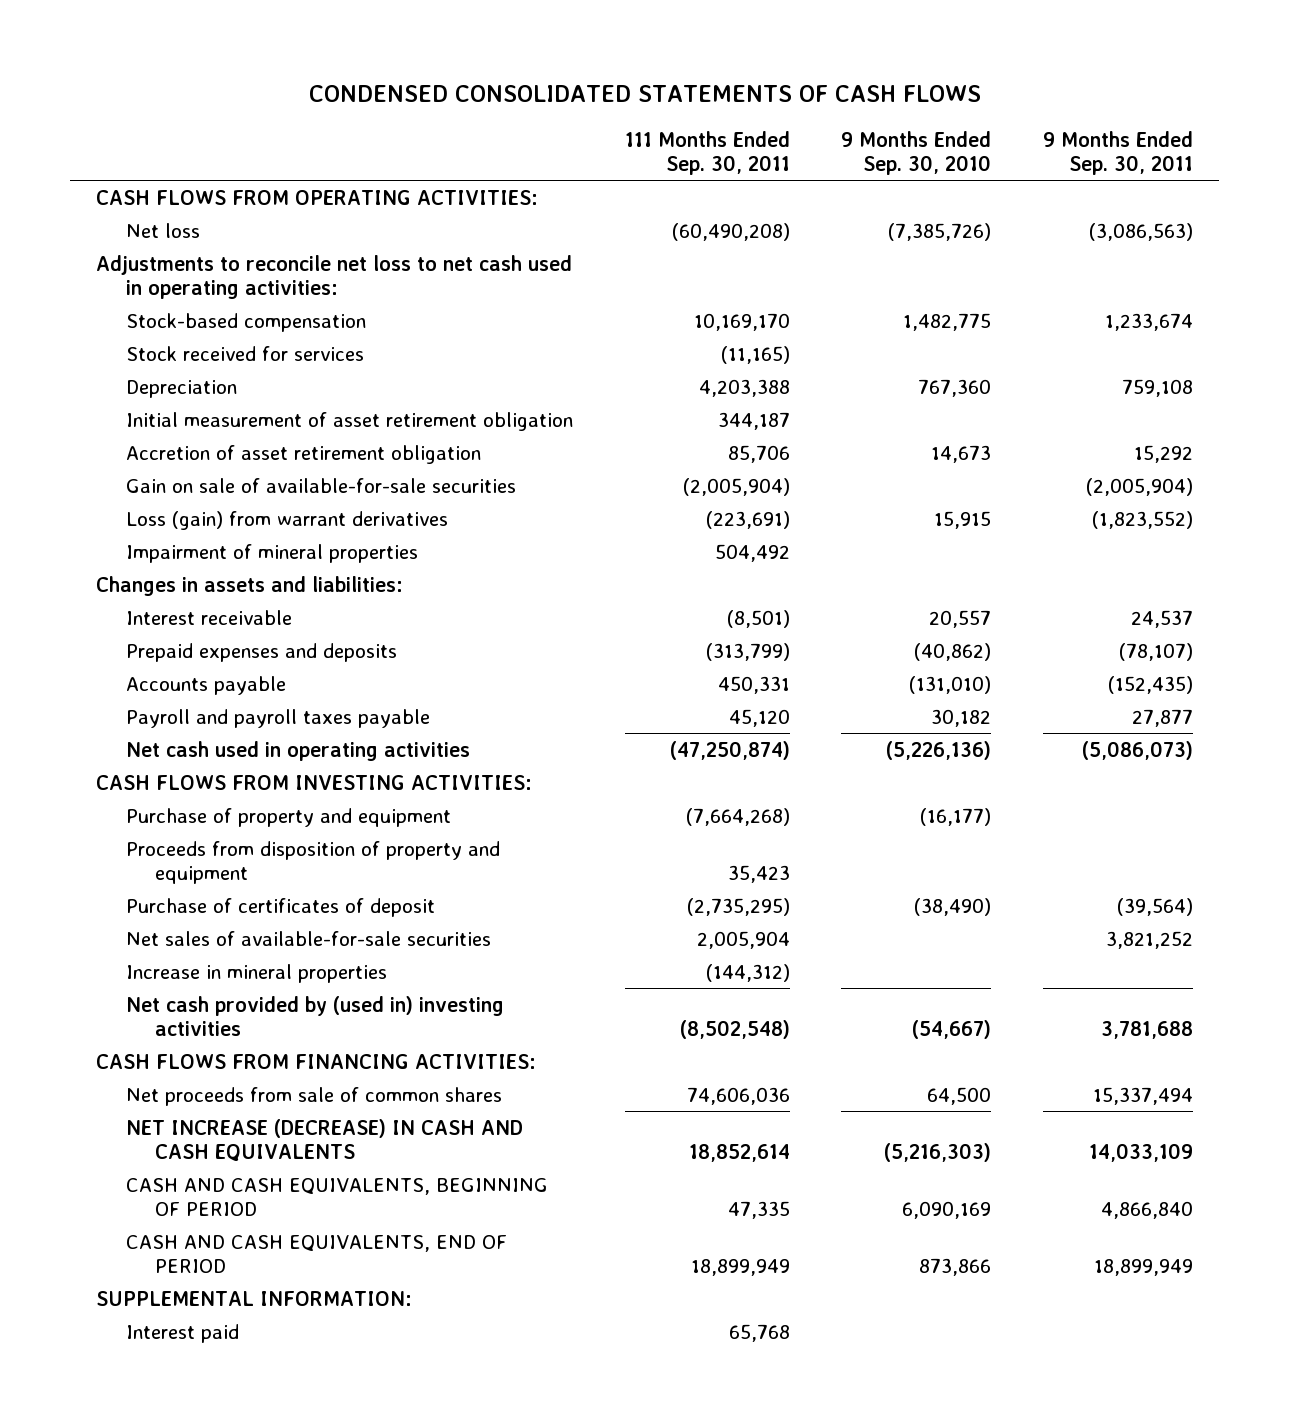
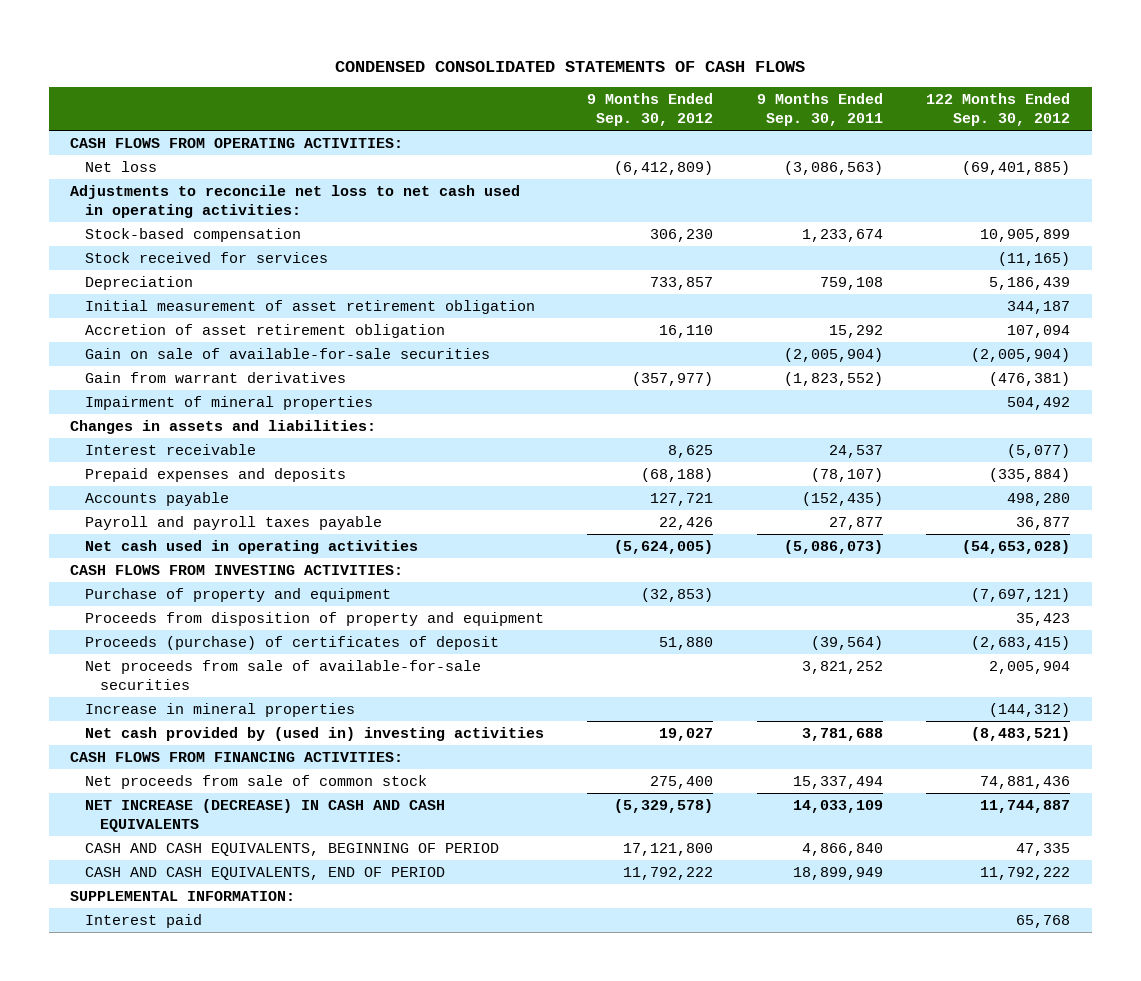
- | 111 Months Ended Sep. 30, 2011 | 9 Months Ended Sep. 30, 2010 | 9 Months Ended Sep. 30, 2011
+ | 9 Months Ended Sep. 30, 2012 | 9 Months Ended Sep. 30, 2011 | 122 Months Ended Sep. 30, 2012
- Loss (gain) from warrant derivatives | (223,691) | 15,915 | (1,823,552)
+ Gain from warrant derivatives | (357,977) | (1,823,552) | (476,381)
- Purchase of certificates of deposit | (2,735,295) | (38,490) | (39,564)
- Net sales of available-for-sale securities | 2,005,904 | | 3,821,252
+ Proceeds (purchase) of certificates of deposit | 51,880 | (39,564) | (2,683,415)
+ Net proceeds from sale of available-for-sale securities | | 3,821,252 | 2,005,904
- Net proceeds from sale of common shares | 74,606,036 | 64,500 | 15,337,494
+ Net proceeds from sale of common stock | 275,400 | 15,337,494 | 74,881,436

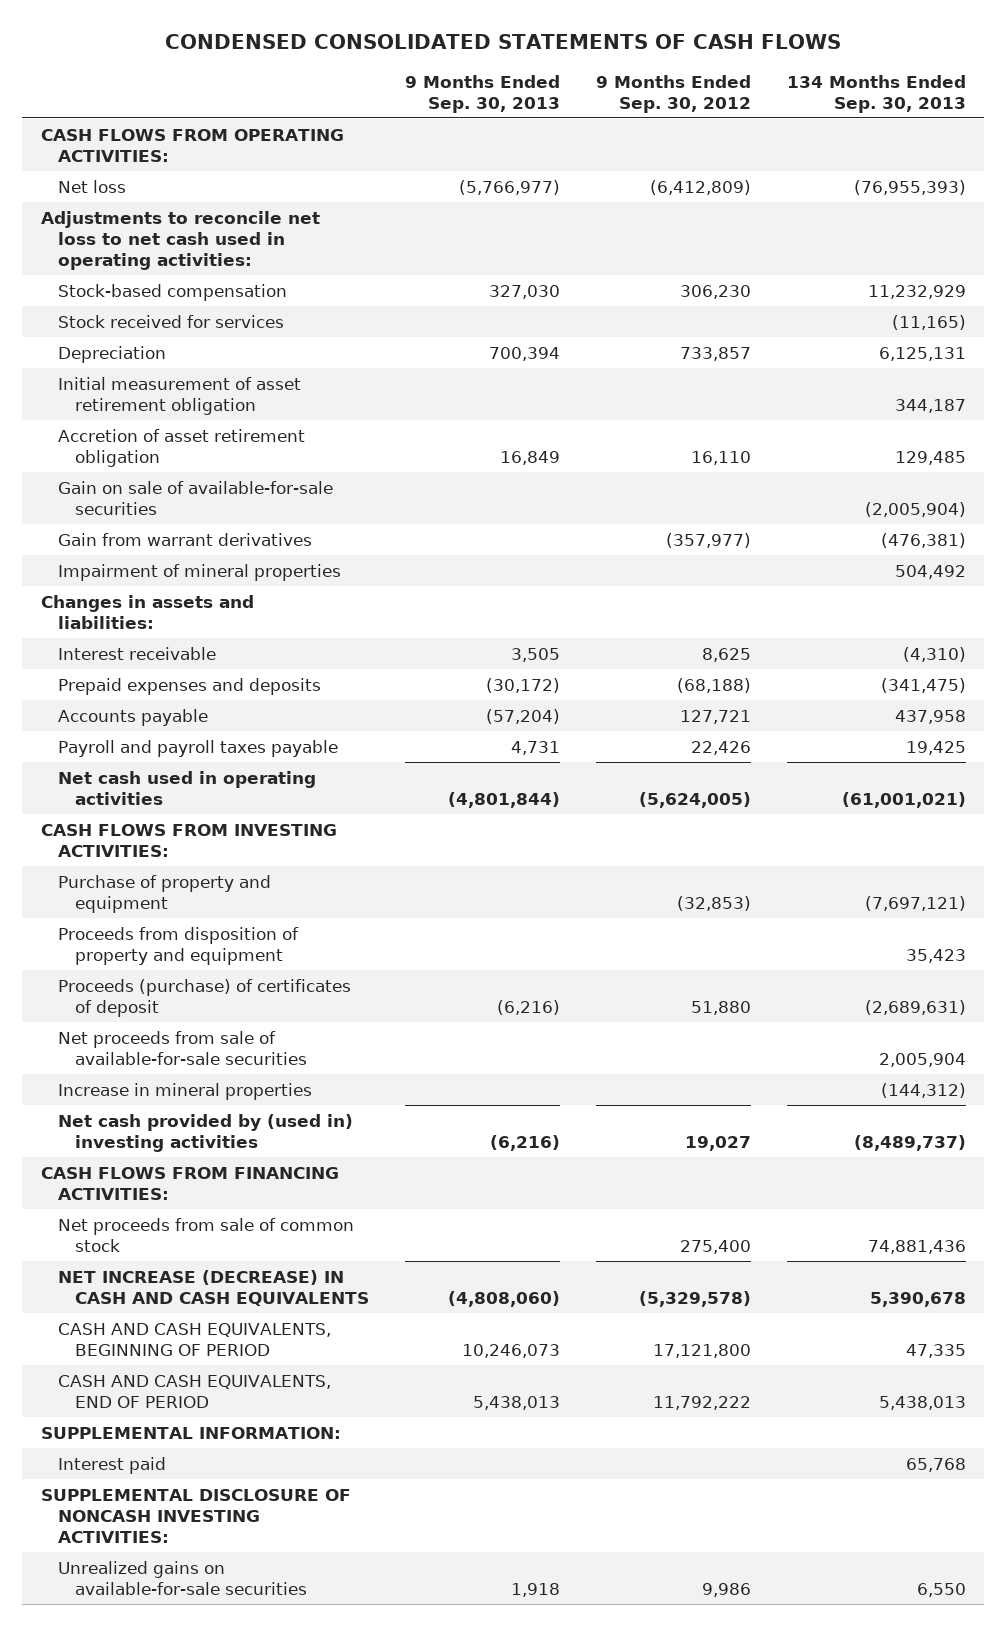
- | 9 Months Ended Sep. 30, 2012 | 9 Months Ended Sep. 30, 2011 | 122 Months Ended Sep. 30, 2012
+ | 9 Months Ended Sep. 30, 2013 | 9 Months Ended Sep. 30, 2012 | 134 Months Ended Sep. 30, 2013
+ SUPPLEMENTAL DISCLOSURE OF NONCASH INVESTING ACTIVITIES:
+ Unrealized gains on available-for-sale securities | 1,918 | 9,986 | 6,550

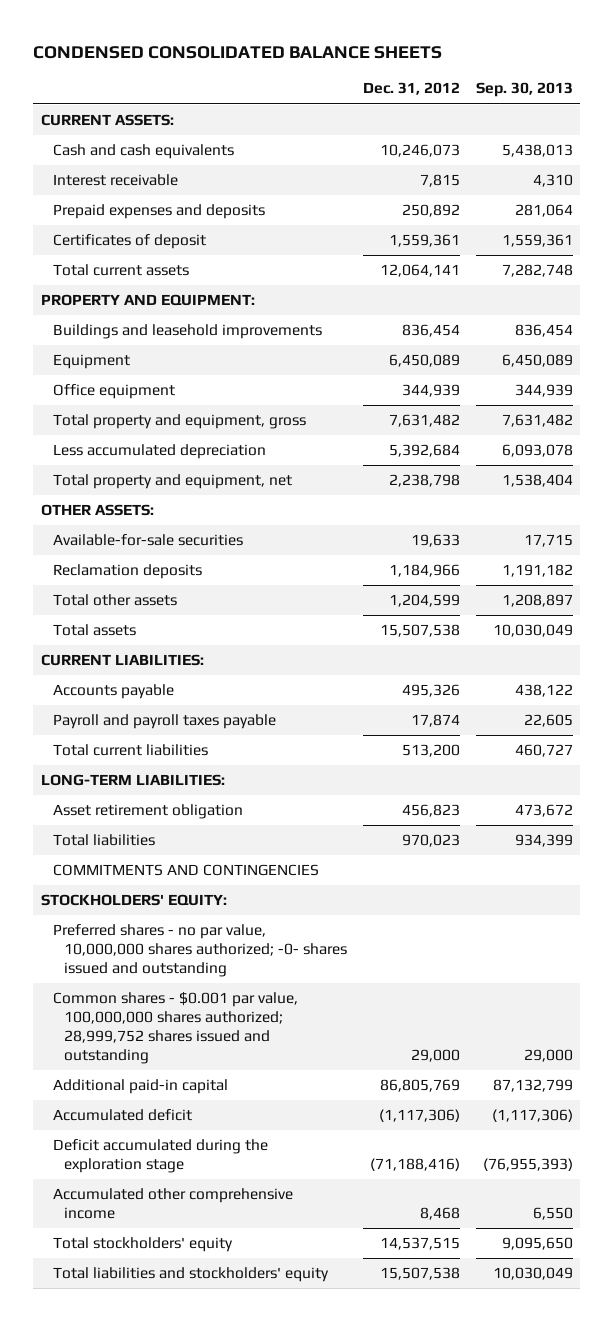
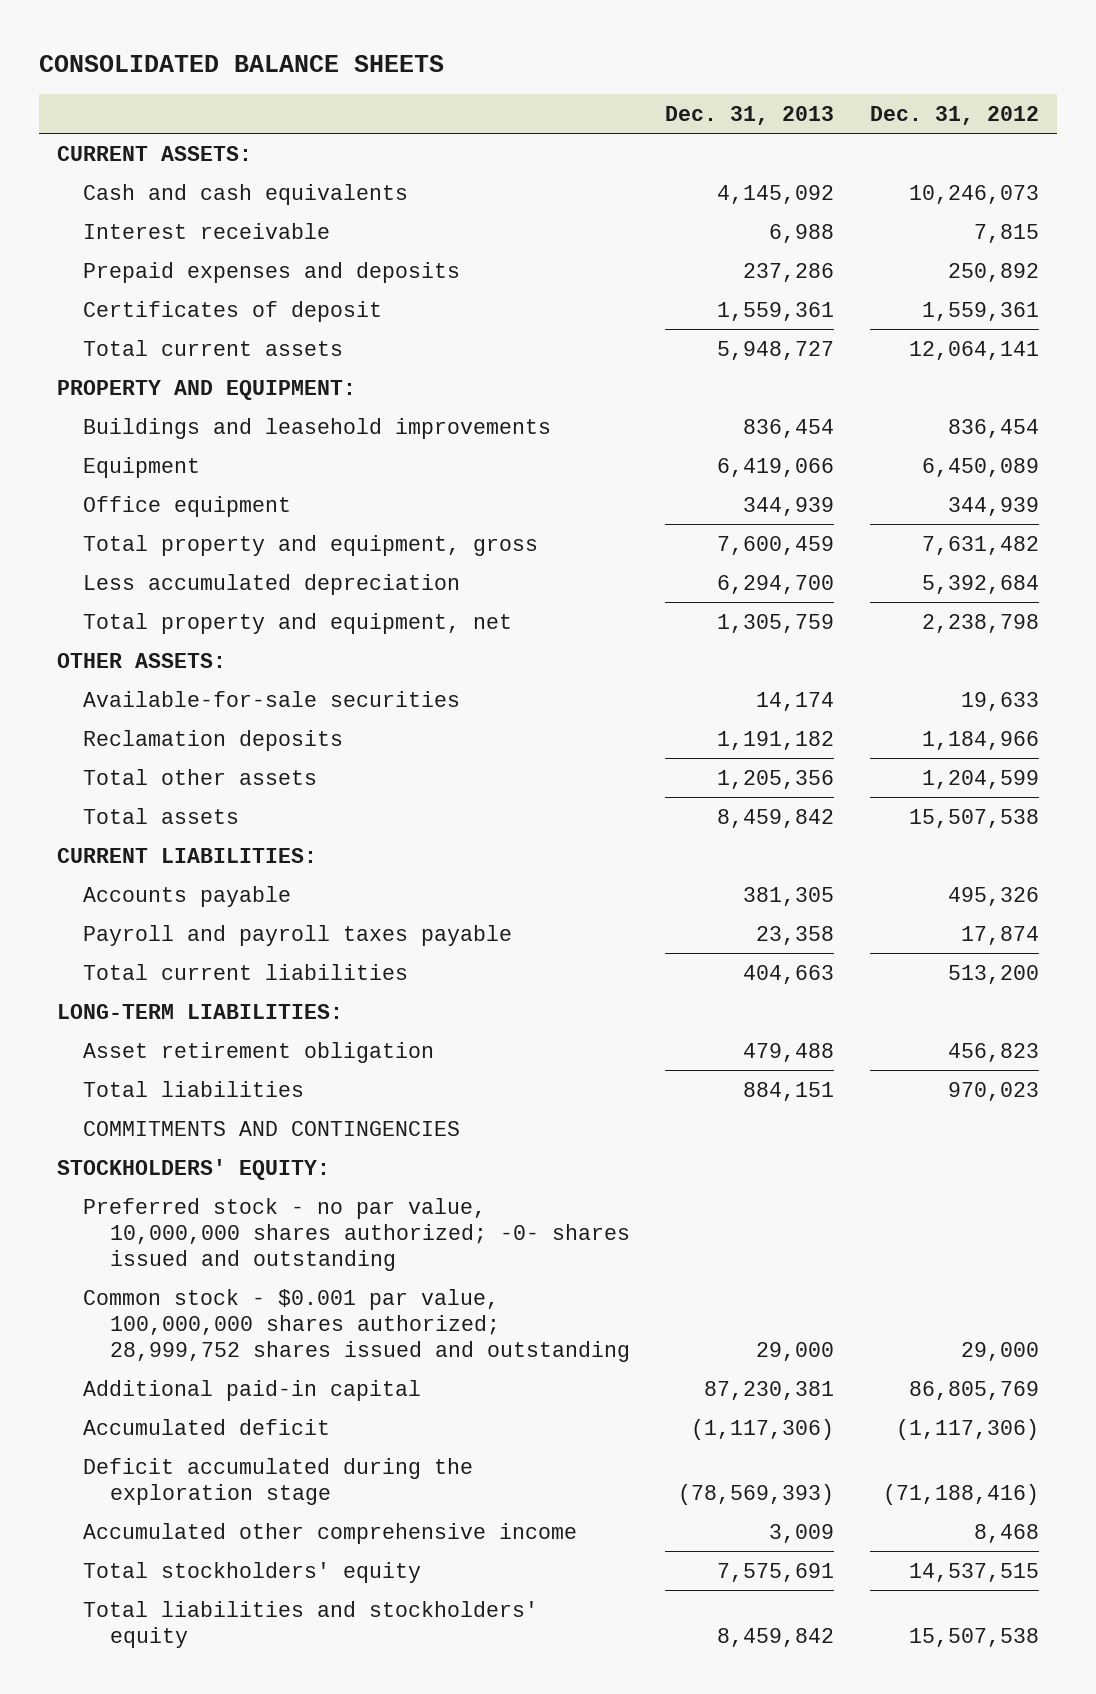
- CONDENSED CONSOLIDATED BALANCE SHEETS
+ CONSOLIDATED BALANCE SHEETS
- | Dec. 31, 2012 | Sep. 30, 2013
+ | Dec. 31, 2013 | Dec. 31, 2012
- Preferred shares - no par value, 10,000,000 shares authorized; -0- shares issued and outstanding
- Common shares - $0.001 par value, 100,000,000 shares authorized; 28,999,752 shares issued and outstanding | 29,000 | 29,000
+ Preferred stock - no par value, 10,000,000 shares authorized; -0- shares issued and outstanding
+ Common stock - $0.001 par value, 100,000,000 shares authorized; 28,999,752 shares issued and outstanding | 29,000 | 29,000

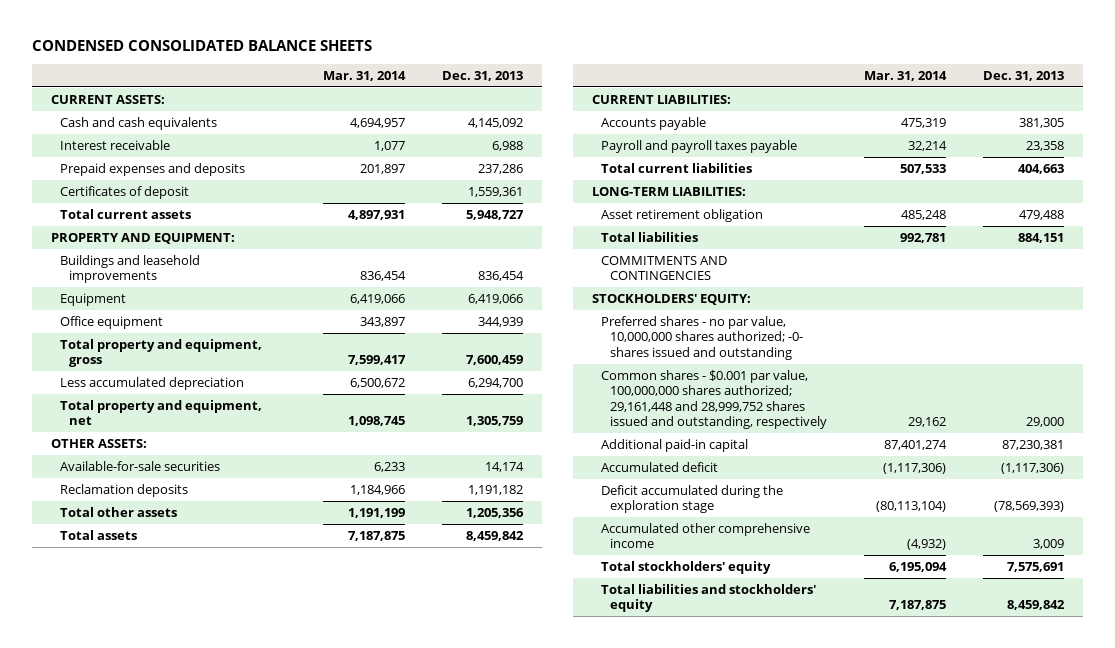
- CONSOLIDATED BALANCE SHEETS
+ CONDENSED CONSOLIDATED BALANCE SHEETS
- | Dec. 31, 2013 | Dec. 31, 2012
+ | Mar. 31, 2014 | Dec. 31, 2013
- Preferred stock - no par value, 10,000,000 shares authorized; -0- shares issued and outstanding
- Common stock - $0.001 par value, 100,000,000 shares authorized; 28,999,752 shares issued and outstanding | 29,000 | 29,000
+ Preferred shares - no par value, 10,000,000 shares authorized; -0- shares issued and outstanding
+ Common shares - $0.001 par value, 100,000,000 shares authorized; 29,161,448 and 28,999,752 shares issued and outstanding, respectively | 29,162 | 29,000

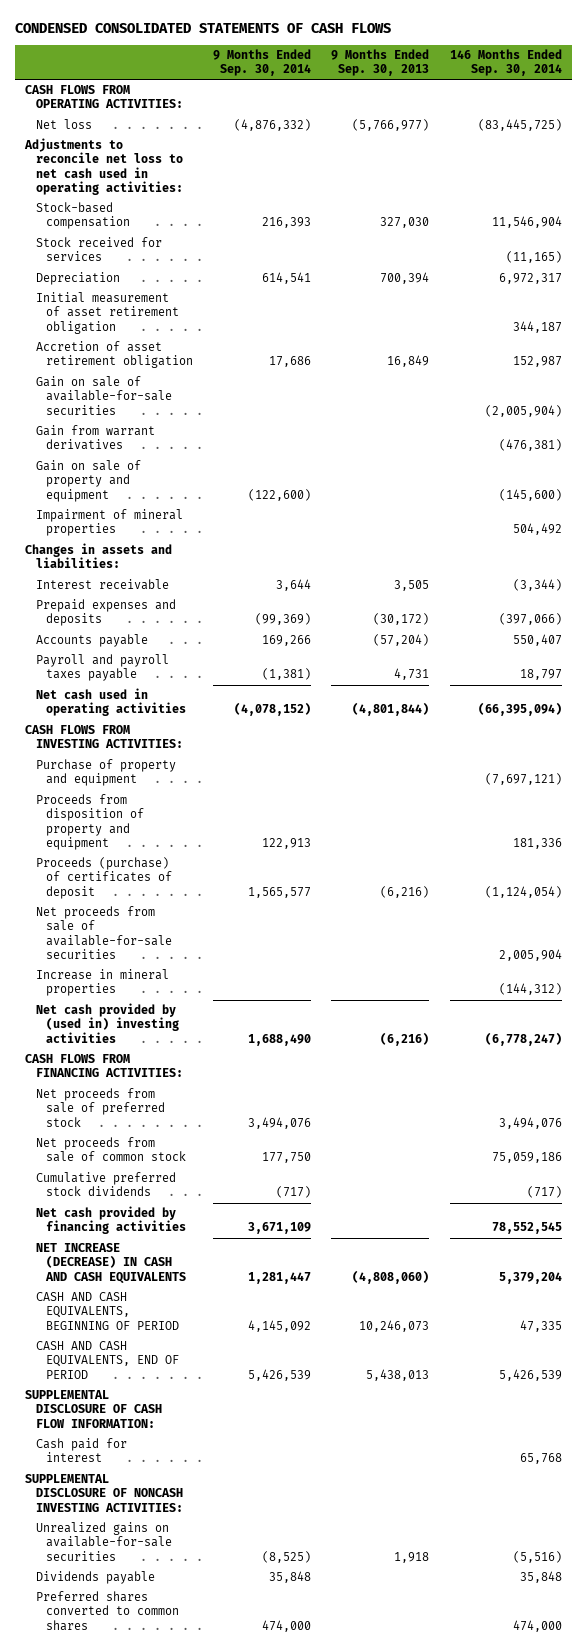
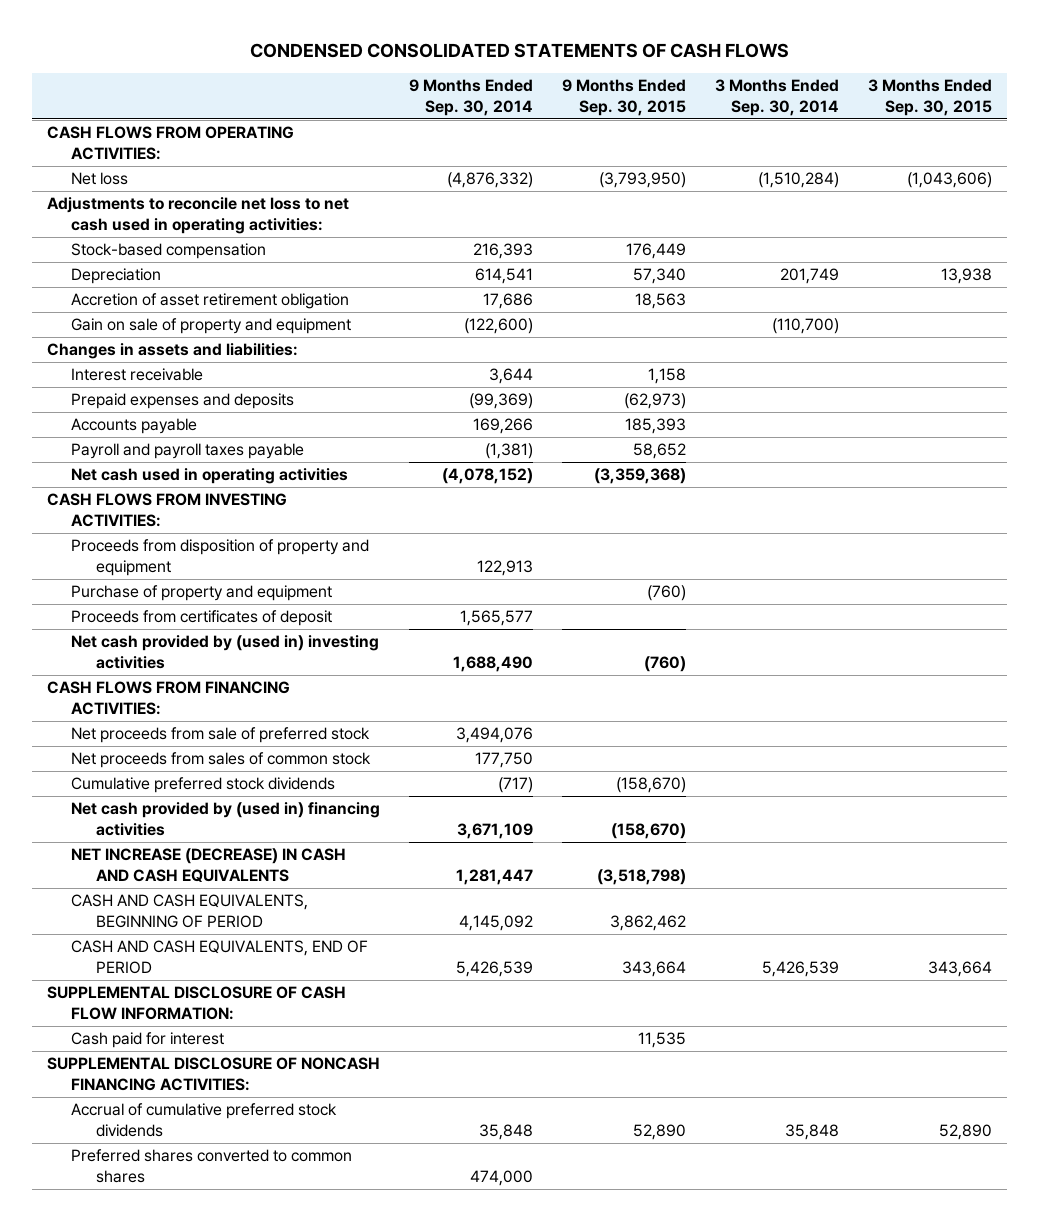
- | 9 Months Ended Sep. 30, 2014 | 9 Months Ended Sep. 30, 2013 | 146 Months Ended Sep. 30, 2014
+ | 9 Months Ended Sep. 30, 2014 | 9 Months Ended Sep. 30, 2015 | 3 Months Ended Sep. 30, 2014 | 3 Months Ended Sep. 30, 2015
- Stock received for services | | | (11,165)
- Initial measurement of asset retirement obligation | | | 344,187
- Gain on sale of available-for-sale securities | | | (2,005,904)
- Gain from warrant derivatives | | | (476,381)
- Impairment of mineral properties | | | 504,492
- Proceeds (purchase) of certificates of deposit | 1,565,577 | (6,216) | (1,124,054)
- Net proceeds from sale of available-for-sale securities | | | 2,005,904
- Increase in mineral properties | | | (144,312)
moved down: Purchase of property and equipment | | (760) | |
+ Proceeds from certificates of deposit | 1,565,577 | | |
- Net proceeds from sale of common stock | 177,750 | | 75,059,186
+ Net proceeds from sales of common stock | 177,750 | | |
- Net cash provided by financing activities | 3,671,109 | | 78,552,545
+ Net cash provided by (used in) financing activities | 3,671,109 | (158,670) | |
- SUPPLEMENTAL DISCLOSURE OF NONCASH INVESTING ACTIVITIES:
- Unrealized gains on available-for-sale securities | (8,525) | 1,918 | (5,516)
- Dividends payable | 35,848 | | 35,848
+ SUPPLEMENTAL DISCLOSURE OF NONCASH FINANCING ACTIVITIES:
+ Accrual of cumulative preferred stock dividends | 35,848 | 52,890 | 35,848 | 52,890

